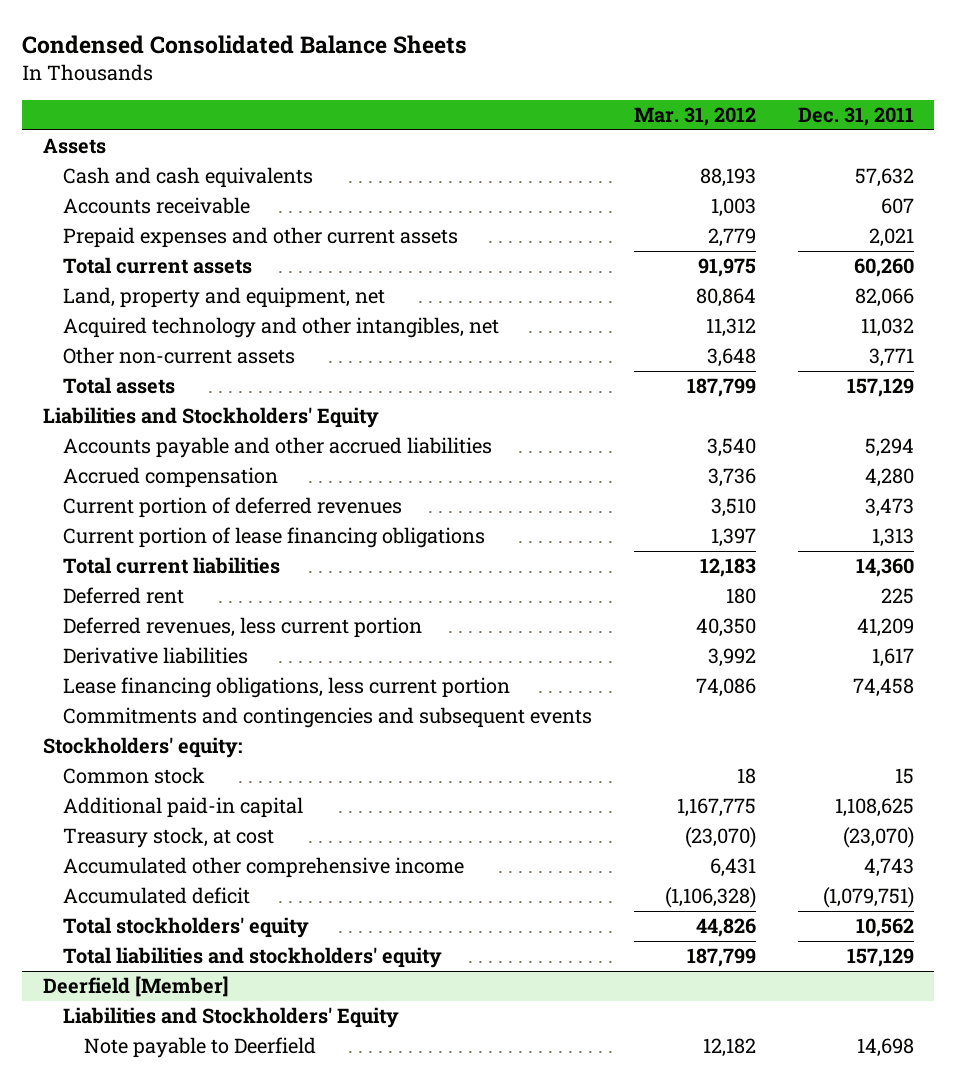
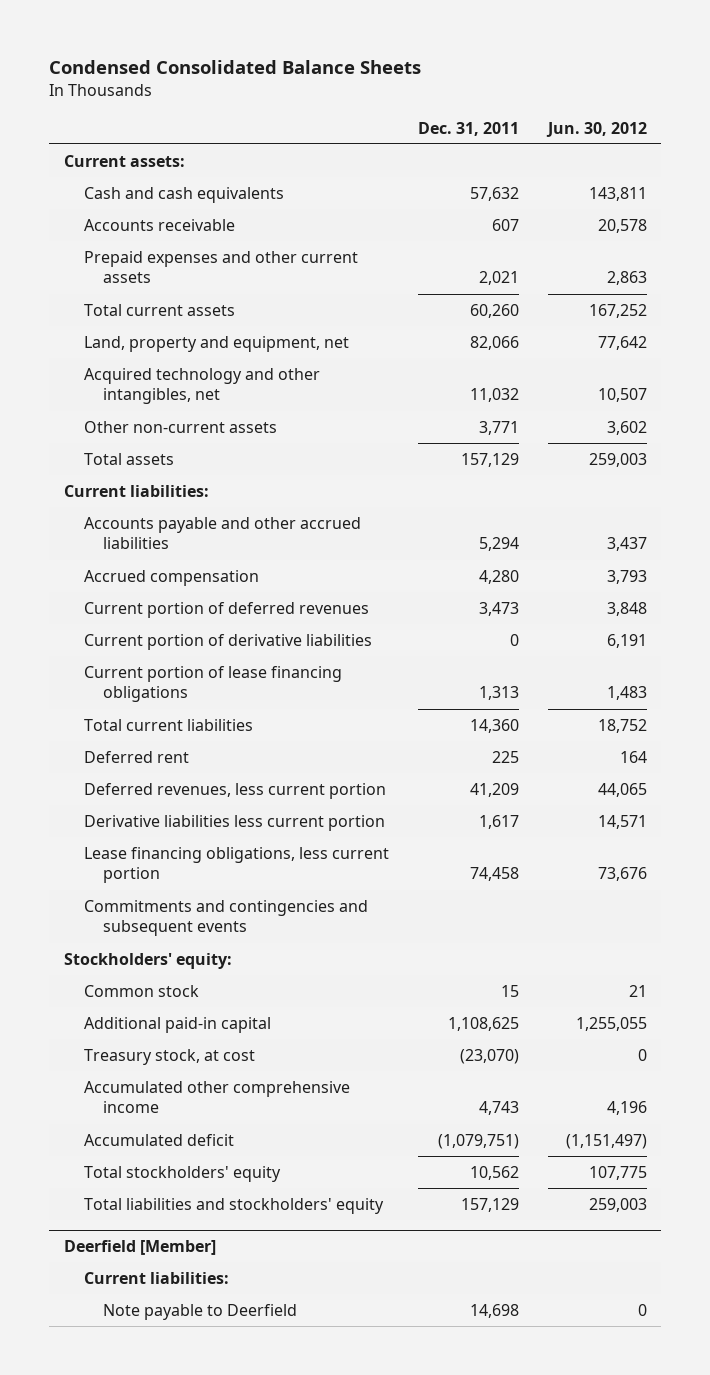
- | Mar. 31, 2012 | Dec. 31, 2011
+ | Dec. 31, 2011 | Jun. 30, 2012
- Assets
+ Current assets:
- Liabilities and Stockholders' Equity
+ Current liabilities:
+ Current portion of derivative liabilities | 0 | 6,191
- Derivative liabilities | 3,992 | 1,617
+ Derivative liabilities less current portion | 1,617 | 14,571
@ Deerfield [Member]
- Liabilities and Stockholders' Equity
+ Current liabilities:

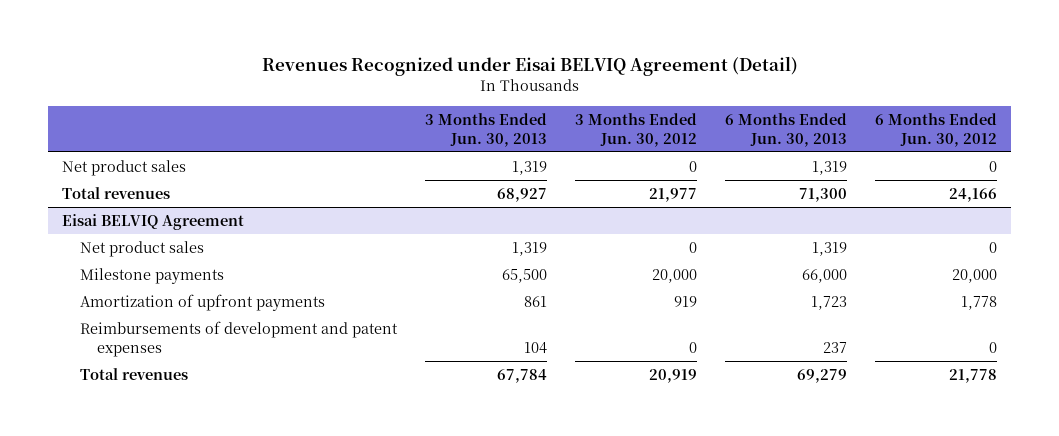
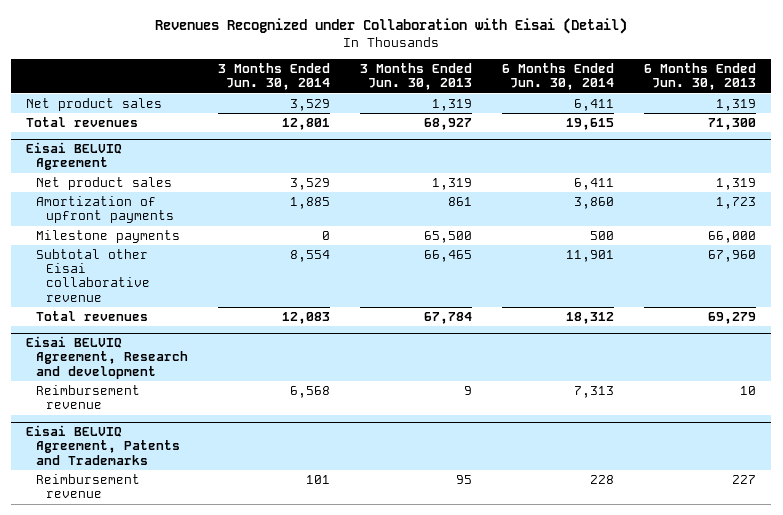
- Revenues Recognized under Eisai BELVIQ Agreement (Detail)
+ Revenues Recognized under Collaboration with Eisai (Detail)
- | 3 Months Ended Jun. 30, 2013 | 3 Months Ended Jun. 30, 2012 | 6 Months Ended Jun. 30, 2013 | 6 Months Ended Jun. 30, 2012
+ | 3 Months Ended Jun. 30, 2014 | 3 Months Ended Jun. 30, 2013 | 6 Months Ended Jun. 30, 2014 | 6 Months Ended Jun. 30, 2013
@ Eisai BELVIQ Agreement
- Reimbursements of development and patent expenses | 104 | 0 | 237 | 0
moved down: Milestone payments | 0 | 65,500 | 500 | 66,000
+ Subtotal other Eisai collaborative revenue | 8,554 | 66,465 | 11,901 | 67,960
+ Eisai BELVIQ Agreement, Research and development
+ Reimbursement revenue | 6,568 | 9 | 7,313 | 10
+ Eisai BELVIQ Agreement, Patents and Trademarks
+ Reimbursement revenue | 101 | 95 | 228 | 227

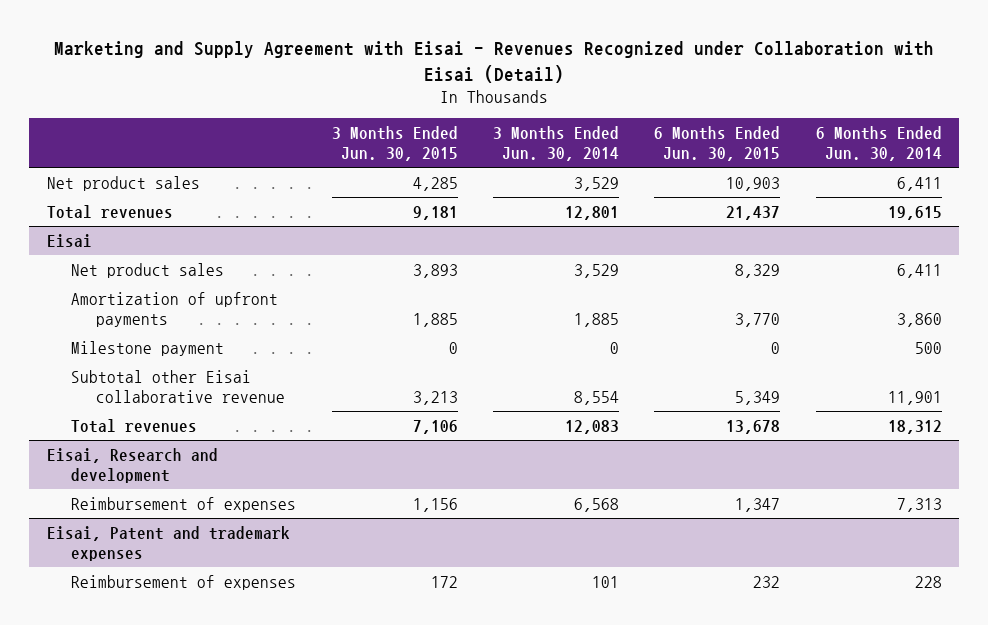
- Revenues Recognized under Collaboration with Eisai (Detail)
+ Marketing and Supply Agreement with Eisai - Revenues Recognized under Collaboration with Eisai (Detail)
- | 3 Months Ended Jun. 30, 2014 | 3 Months Ended Jun. 30, 2013 | 6 Months Ended Jun. 30, 2014 | 6 Months Ended Jun. 30, 2013
+ | 3 Months Ended Jun. 30, 2015 | 3 Months Ended Jun. 30, 2014 | 6 Months Ended Jun. 30, 2015 | 6 Months Ended Jun. 30, 2014
- Eisai BELVIQ Agreement
+ Eisai
- Milestone payments | 0 | 65,500 | 500 | 66,000
+ Milestone payment | 0 | 0 | 0 | 500
- Eisai BELVIQ Agreement, Research and development
- Reimbursement revenue | 6,568 | 9 | 7,313 | 10
- Eisai BELVIQ Agreement, Patents and Trademarks
- Reimbursement revenue | 101 | 95 | 228 | 227
+ Eisai, Research and development
+ Reimbursement of expenses | 1,156 | 6,568 | 1,347 | 7,313
+ Eisai, Patent and trademark expenses
+ Reimbursement of expenses | 172 | 101 | 232 | 228

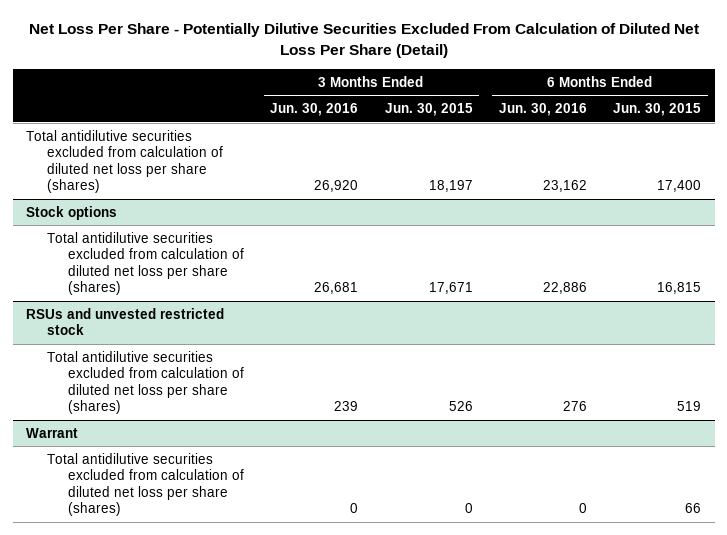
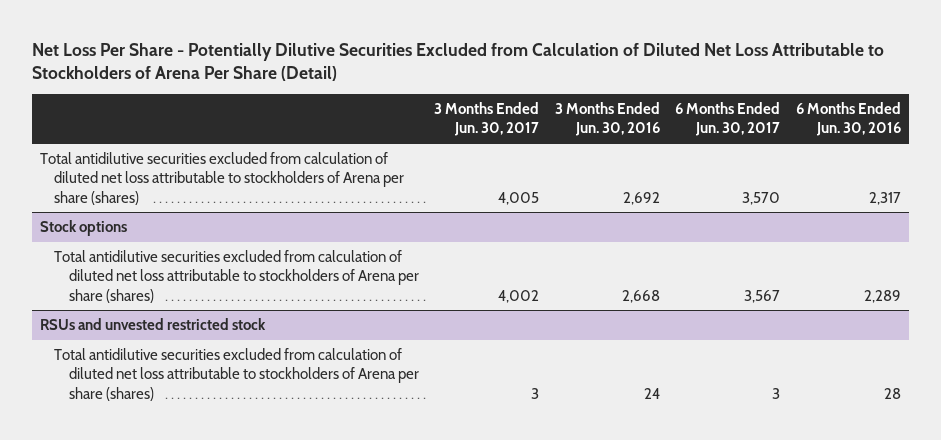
- Net Loss Per Share - Potentially Dilutive Securities Excluded From Calculation of Diluted Net Loss Per Share (Detail)
+ Net Loss Per Share - Potentially Dilutive Securities Excluded from Calculation of Diluted Net Loss Attributable to Stockholders of Arena Per Share (Detail)
- | 3 Months Ended Jun. 30, 2016 | 3 Months Ended Jun. 30, 2015 | 6 Months Ended Jun. 30, 2016 | 6 Months Ended Jun. 30, 2015
+ | 3 Months Ended Jun. 30, 2017 | 3 Months Ended Jun. 30, 2016 | 6 Months Ended Jun. 30, 2017 | 6 Months Ended Jun. 30, 2016
- Total antidilutive securities excluded from calculation of diluted net loss per share (shares) | 26,920 | 18,197 | 23,162 | 17,400
+ Total antidilutive securities excluded from calculation of diluted net loss attributable to stockholders of Arena per share (shares) | 4,005 | 2,692 | 3,570 | 2,317
@ Stock options
- Total antidilutive securities excluded from calculation of diluted net loss per share (shares) | 26,681 | 17,671 | 22,886 | 16,815
+ Total antidilutive securities excluded from calculation of diluted net loss attributable to stockholders of Arena per share (shares) | 4,002 | 2,668 | 3,567 | 2,289
@ RSUs and unvested restricted stock
- Total antidilutive securities excluded from calculation of diluted net loss per share (shares) | 239 | 526 | 276 | 519
- Warrant
- Total antidilutive securities excluded from calculation of diluted net loss per share (shares) | 0 | 0 | 0 | 66
@ RSUs and unvested restricted stock
+ Total antidilutive securities excluded from calculation of diluted net loss attributable to stockholders of Arena per share (shares) | 3 | 24 | 3 | 28

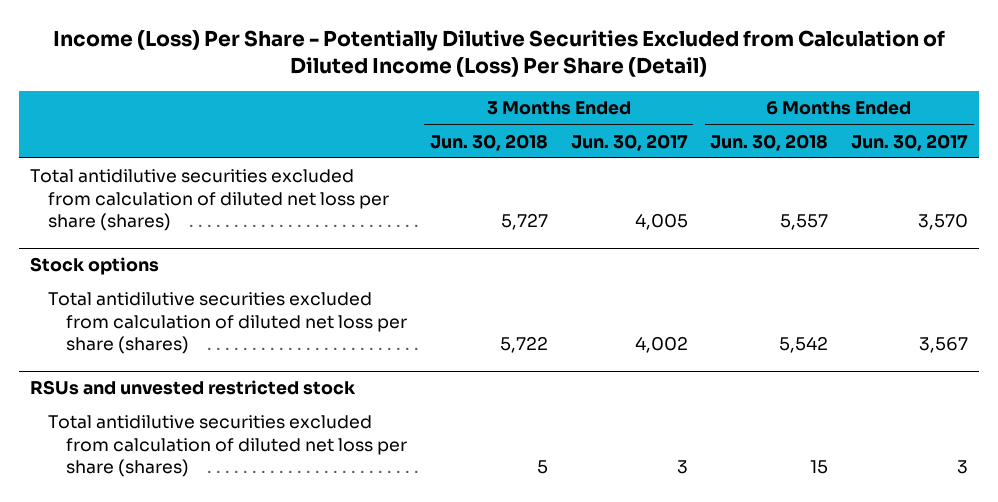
- Net Loss Per Share - Potentially Dilutive Securities Excluded from Calculation of Diluted Net Loss Attributable to Stockholders of Arena Per Share (Detail)
+ Income (Loss) Per Share - Potentially Dilutive Securities Excluded from Calculation of Diluted Income (Loss) Per Share (Detail)
- | 3 Months Ended Jun. 30, 2017 | 3 Months Ended Jun. 30, 2016 | 6 Months Ended Jun. 30, 2017 | 6 Months Ended Jun. 30, 2016
+ | 3 Months Ended Jun. 30, 2018 | 3 Months Ended Jun. 30, 2017 | 6 Months Ended Jun. 30, 2018 | 6 Months Ended Jun. 30, 2017
- Total antidilutive securities excluded from calculation of diluted net loss attributable to stockholders of Arena per share (shares) | 4,005 | 2,692 | 3,570 | 2,317
+ Total antidilutive securities excluded from calculation of diluted net loss per share (shares) | 5,727 | 4,005 | 5,557 | 3,570
@ Stock options
- Total antidilutive securities excluded from calculation of diluted net loss attributable to stockholders of Arena per share (shares) | 4,002 | 2,668 | 3,567 | 2,289
+ Total antidilutive securities excluded from calculation of diluted net loss per share (shares) | 5,722 | 4,002 | 5,542 | 3,567
@ RSUs and unvested restricted stock
- Total antidilutive securities excluded from calculation of diluted net loss attributable to stockholders of Arena per share (shares) | 3 | 24 | 3 | 28
+ Total antidilutive securities excluded from calculation of diluted net loss per share (shares) | 5 | 3 | 15 | 3

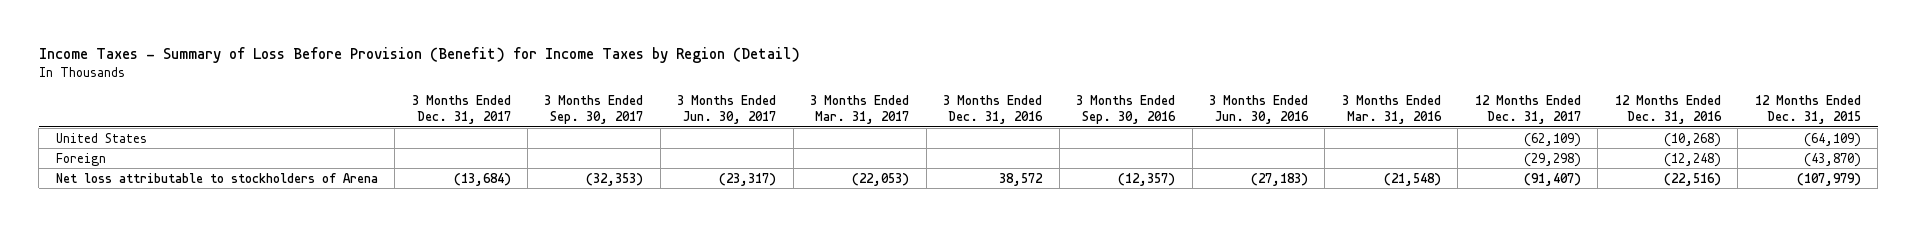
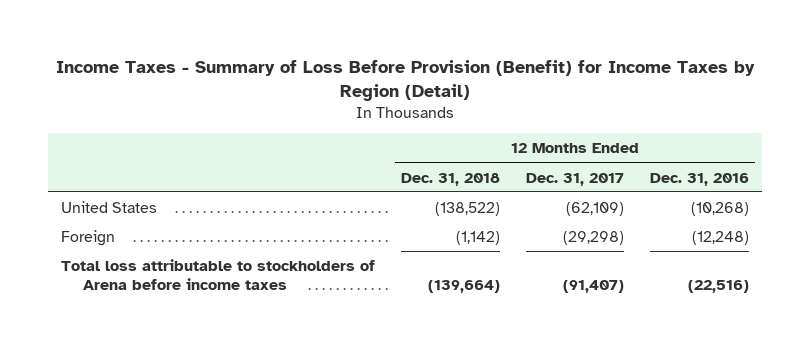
- | 3 Months Ended Dec. 31, 2017 | 3 Months Ended Sep. 30, 2017 | 3 Months Ended Jun. 30, 2017 | 3 Months Ended Mar. 31, 2017 | 3 Months Ended Dec. 31, 2016 | 3 Months Ended Sep. 30, 2016 | 3 Months Ended Jun. 30, 2016 | 3 Months Ended Mar. 31, 2016 | 12 Months Ended Dec. 31, 2017 | 12 Months Ended Dec. 31, 2016 | 12 Months Ended Dec. 31, 2015
+ | 12 Months Ended Dec. 31, 2018 | 12 Months Ended Dec. 31, 2017 | 12 Months Ended Dec. 31, 2016
- Net loss attributable to stockholders of Arena | (13,684) | (32,353) | (23,317) | (22,053) | 38,572 | (12,357) | (27,183) | (21,548) | (91,407) | (22,516) | (107,979)
+ Total loss attributable to stockholders of Arena before income taxes | (139,664) | (91,407) | (22,516)

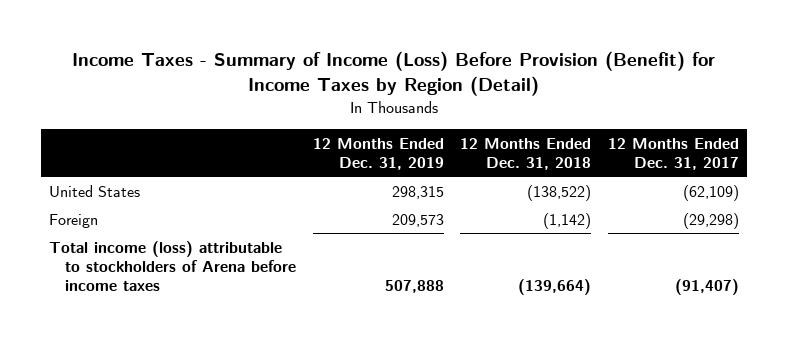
- Income Taxes - Summary of Loss Before Provision (Benefit) for Income Taxes by Region (Detail)
+ Income Taxes - Summary of Income (Loss) Before Provision (Benefit) for Income Taxes by Region (Detail)
- | 12 Months Ended Dec. 31, 2018 | 12 Months Ended Dec. 31, 2017 | 12 Months Ended Dec. 31, 2016
+ | 12 Months Ended Dec. 31, 2019 | 12 Months Ended Dec. 31, 2018 | 12 Months Ended Dec. 31, 2017
- Total loss attributable to stockholders of Arena before income taxes | (139,664) | (91,407) | (22,516)
+ Total income (loss) attributable to stockholders of Arena before income taxes | 507,888 | (139,664) | (91,407)

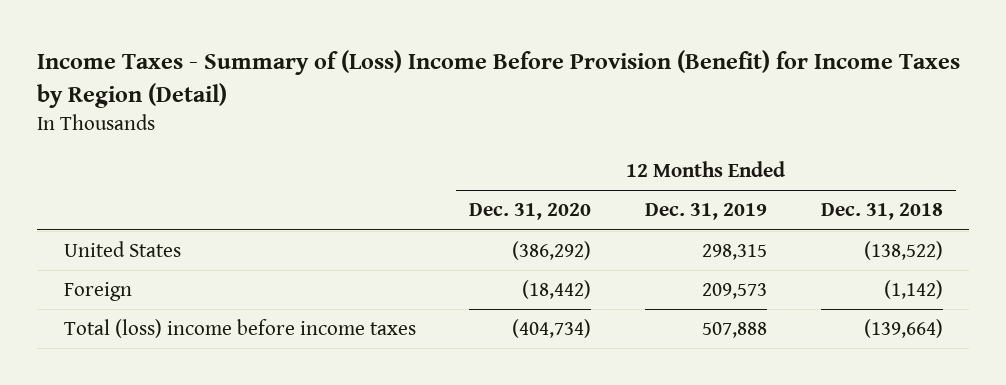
- Income Taxes - Summary of Income (Loss) Before Provision (Benefit) for Income Taxes by Region (Detail)
+ Income Taxes - Summary of (Loss) Income Before Provision (Benefit) for Income Taxes by Region (Detail)
- | 12 Months Ended Dec. 31, 2019 | 12 Months Ended Dec. 31, 2018 | 12 Months Ended Dec. 31, 2017
+ | 12 Months Ended Dec. 31, 2020 | 12 Months Ended Dec. 31, 2019 | 12 Months Ended Dec. 31, 2018
- Total income (loss) attributable to stockholders of Arena before income taxes | 507,888 | (139,664) | (91,407)
+ Total (loss) income before income taxes | (404,734) | 507,888 | (139,664)

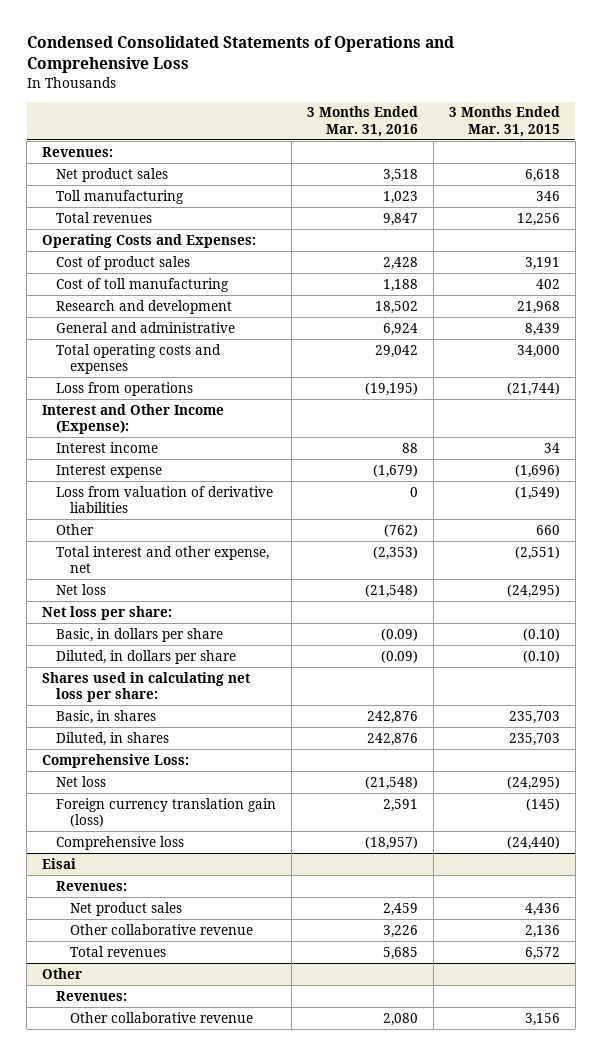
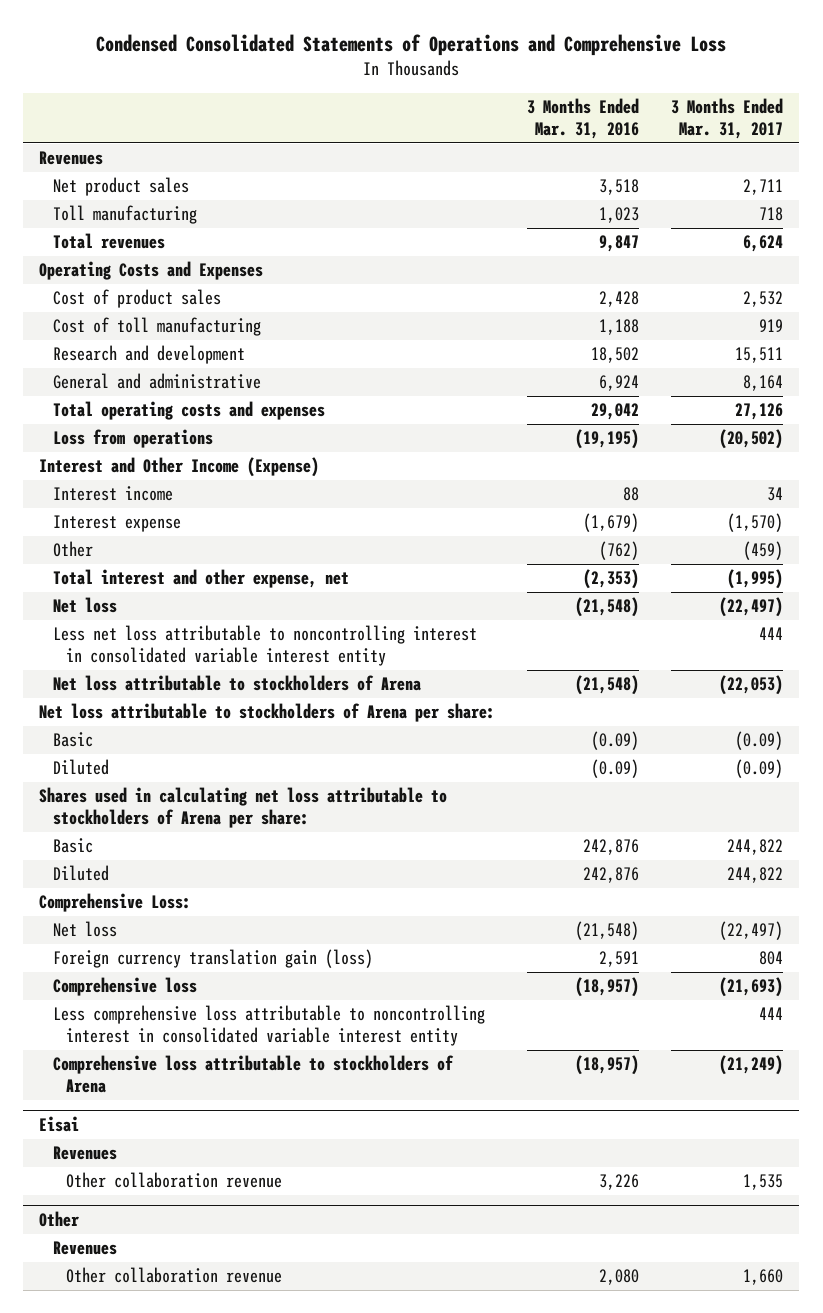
- | 3 Months Ended Mar. 31, 2016 | 3 Months Ended Mar. 31, 2015
+ | 3 Months Ended Mar. 31, 2016 | 3 Months Ended Mar. 31, 2017
- Revenues:
+ Revenues
- Operating Costs and Expenses:
+ Operating Costs and Expenses
- Interest and Other Income (Expense):
+ Interest and Other Income (Expense)
- Loss from valuation of derivative liabilities | 0 | (1,549)
- Net loss per share:
- Basic, in dollars per share | (0.09) | (0.10)
- Diluted, in dollars per share | (0.09) | (0.10)
- Shares used in calculating net loss per share:
- Basic, in shares | 242,876 | 235,703
- Diluted, in shares | 242,876 | 235,703
+ Less net loss attributable to noncontrolling interest in consolidated variable interest entity | | 444
+ Net loss attributable to stockholders of Arena | (21,548) | (22,053)
+ Net loss attributable to stockholders of Arena per share:
+ Basic | (0.09) | (0.09)
+ Diluted | (0.09) | (0.09)
+ Shares used in calculating net loss attributable to stockholders of Arena per share:
+ Basic | 242,876 | 244,822
+ Diluted | 242,876 | 244,822
+ Less comprehensive loss attributable to noncontrolling interest in consolidated variable interest entity | | 444
+ Comprehensive loss attributable to stockholders of Arena | (18,957) | (21,249)
@ Eisai
- Revenues:
- Net product sales | 2,459 | 4,436
- Other collaborative revenue | 3,226 | 2,136
- Total revenues | 5,685 | 6,572
+ Revenues
+ Other collaboration revenue | 3,226 | 1,535
@ Other
- Revenues:
- Other collaborative revenue | 2,080 | 3,156
+ Revenues
+ Other collaboration revenue | 2,080 | 1,660

